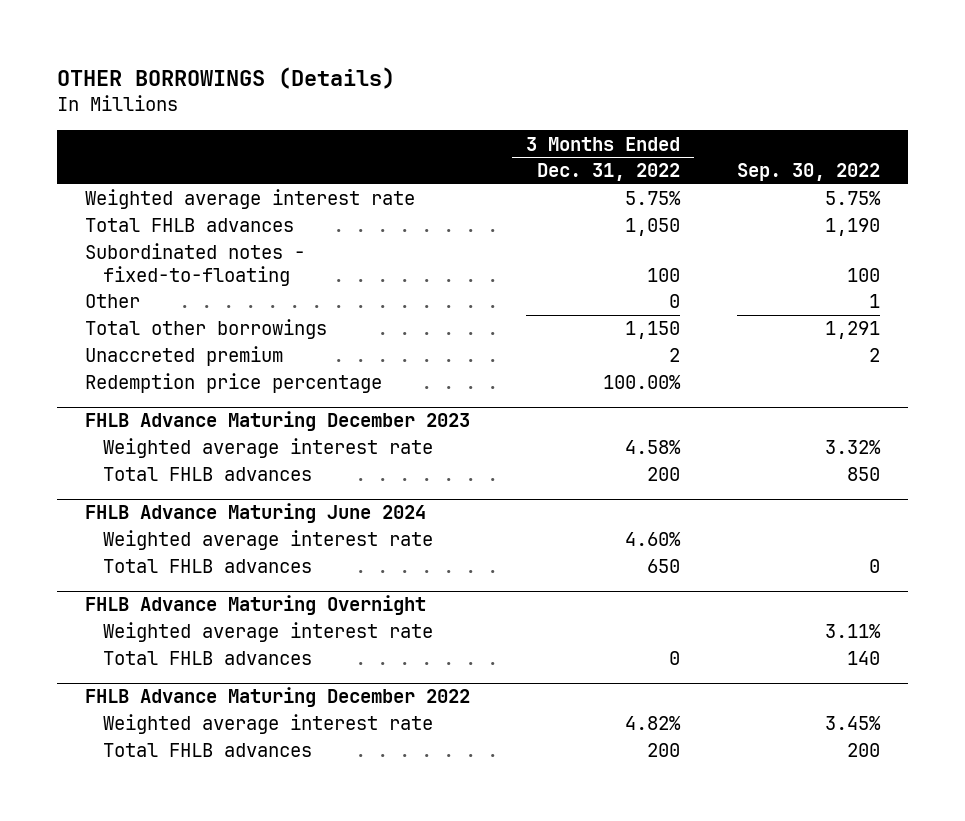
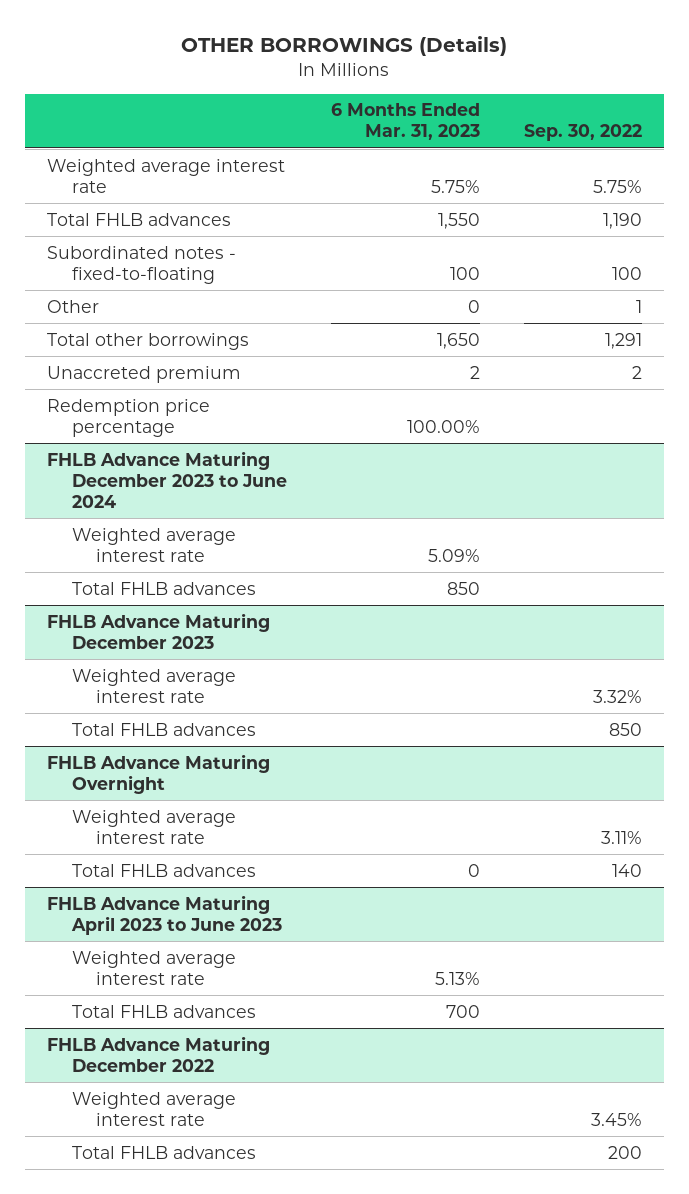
- | 3 Months Ended Dec. 31, 2022 | Sep. 30, 2022
+ | 6 Months Ended Mar. 31, 2023 | Sep. 30, 2022
+ FHLB Advance Maturing December 2023 to June 2024
+ Weighted average interest rate | 5.09% |
+ Total FHLB advances | 850 |
- FHLB Advance Maturing June 2024
- Weighted average interest rate | 4.60% |
- Total FHLB advances | 650 | 0
+ FHLB Advance Maturing April 2023 to June 2023
+ Weighted average interest rate | 5.13% |
+ Total FHLB advances | 700 |

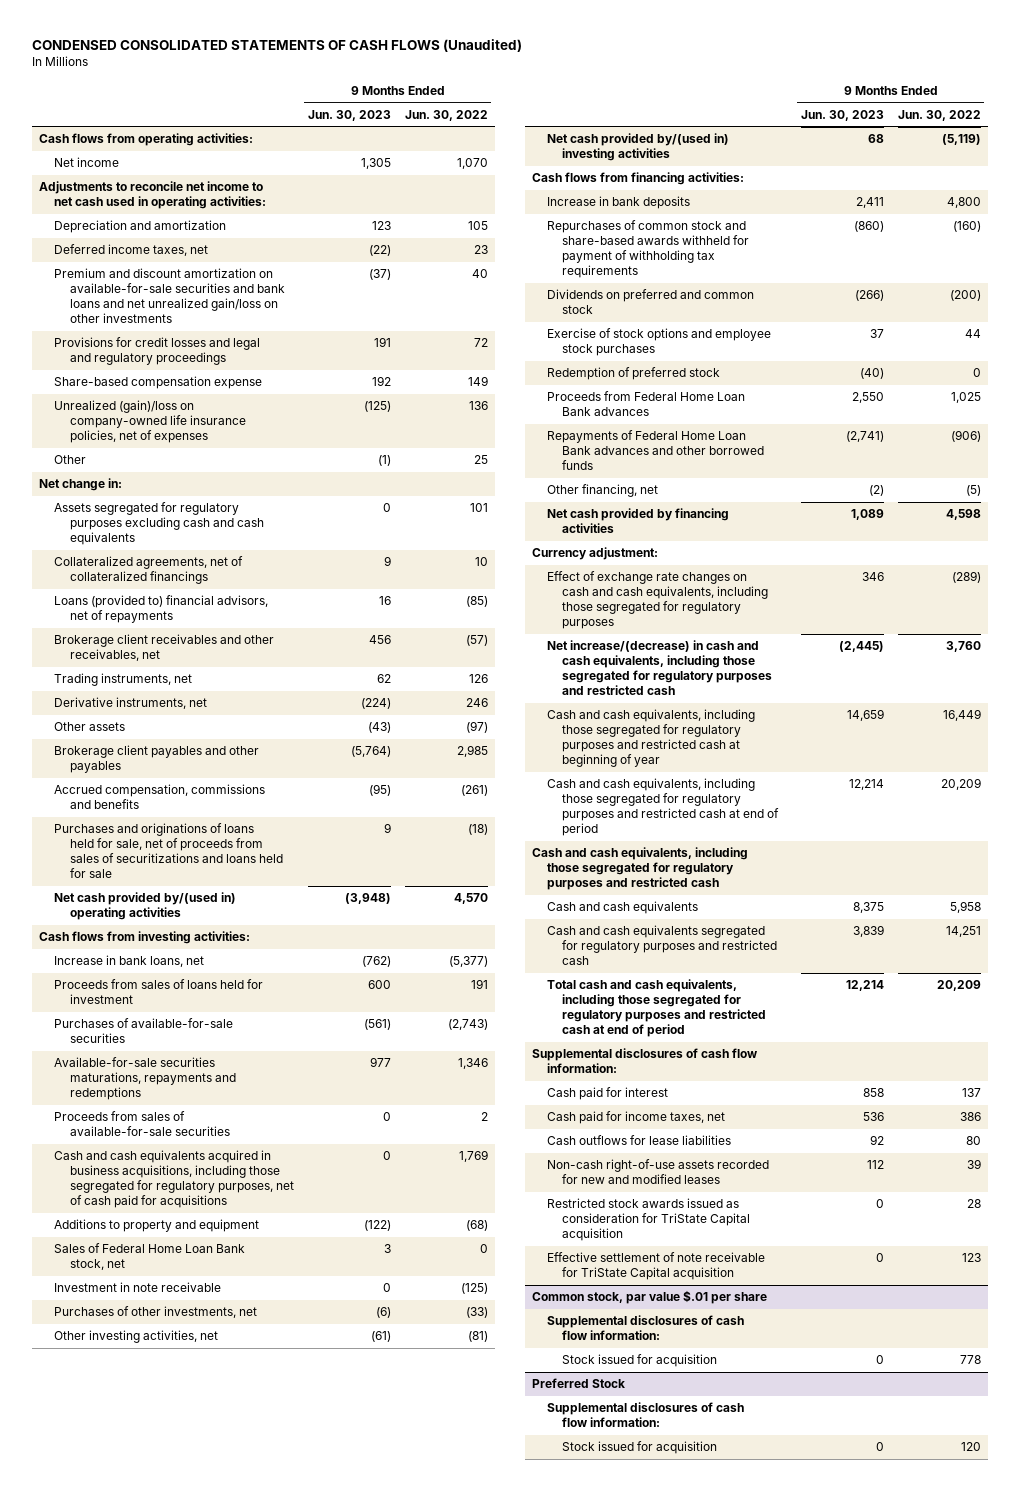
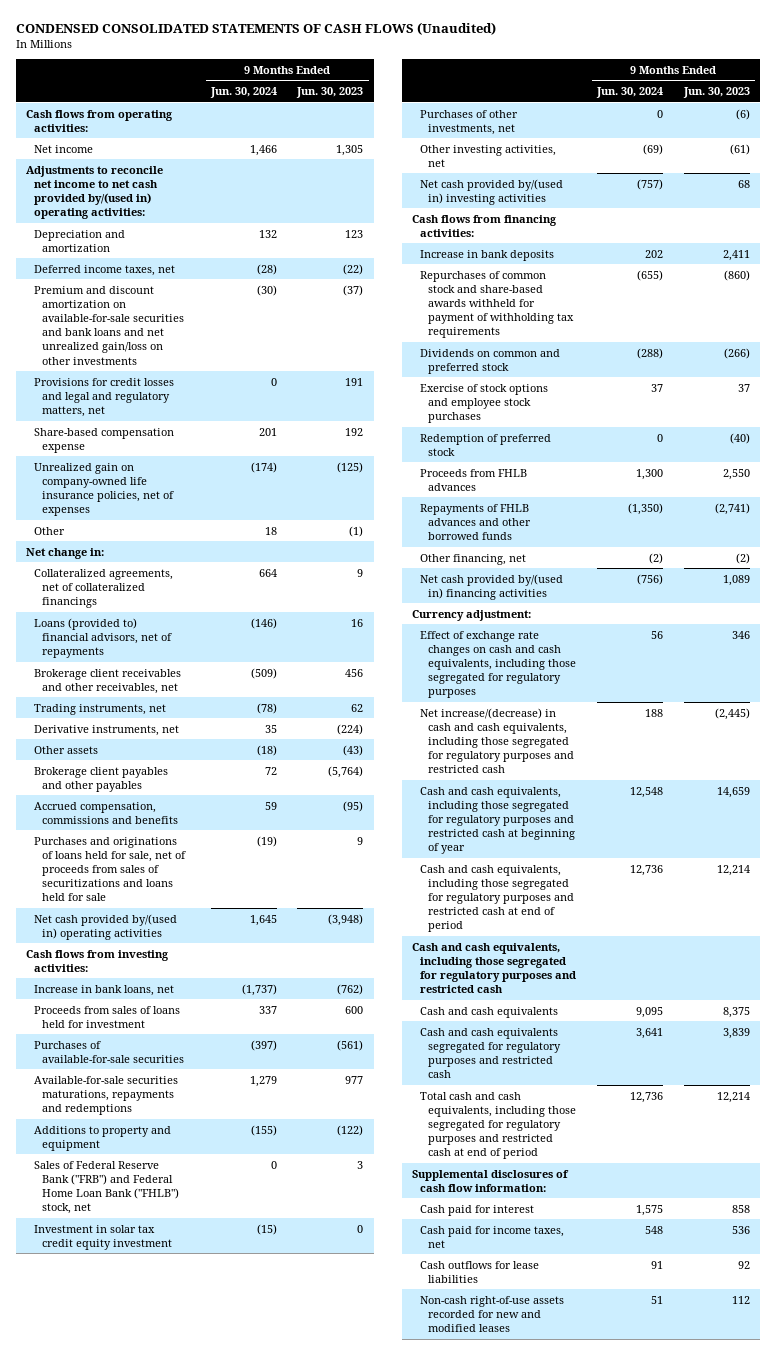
- | 9 Months Ended Jun. 30, 2023 | 9 Months Ended Jun. 30, 2022
+ | 9 Months Ended Jun. 30, 2024 | 9 Months Ended Jun. 30, 2023
- Adjustments to reconcile net income to net cash used in operating activities:
+ Adjustments to reconcile net income to net cash provided by/(used in) operating activities:
- Provisions for credit losses and legal and regulatory proceedings | 191 | 72
+ Provisions for credit losses and legal and regulatory matters, net | 0 | 191
- Unrealized (gain)/loss on company-owned life insurance policies, net of expenses | (125) | 136
+ Unrealized gain on company-owned life insurance policies, net of expenses | (174) | (125)
- Assets segregated for regulatory purposes excluding cash and cash equivalents | 0 | 101
- Proceeds from sales of available-for-sale securities | 0 | 2
- Cash and cash equivalents acquired in business acquisitions, including those segregated for regulatory purposes, net of cash paid for acquisitions | 0 | 1,769
- Sales of Federal Home Loan Bank stock, net | 3 | 0
- Investment in note receivable | 0 | (125)
+ Sales of Federal Reserve Bank ("FRB") and Federal Home Loan Bank ("FHLB") stock, net | 0 | 3
+ Investment in solar tax credit equity investment | (15) | 0
- Dividends on preferred and common stock | (266) | (200)
+ Dividends on common and preferred stock | (288) | (266)
- Proceeds from Federal Home Loan Bank advances | 2,550 | 1,025
- Repayments of Federal Home Loan Bank advances and other borrowed funds | (2,741) | (906)
+ Proceeds from FHLB advances | 1,300 | 2,550
+ Repayments of FHLB advances and other borrowed funds | (1,350) | (2,741)
- Net cash provided by financing activities | 1,089 | 4,598
+ Net cash provided by/(used in) financing activities | (756) | 1,089
- Restricted stock awards issued as consideration for TriState Capital acquisition | 0 | 28
- Effective settlement of note receivable for TriState Capital acquisition | 0 | 123
- Common stock, par value $.01 per share
- Supplemental disclosures of cash flow information:
- Stock issued for acquisition | 0 | 778
- Preferred Stock
- Supplemental disclosures of cash flow information:
- Stock issued for acquisition | 0 | 120

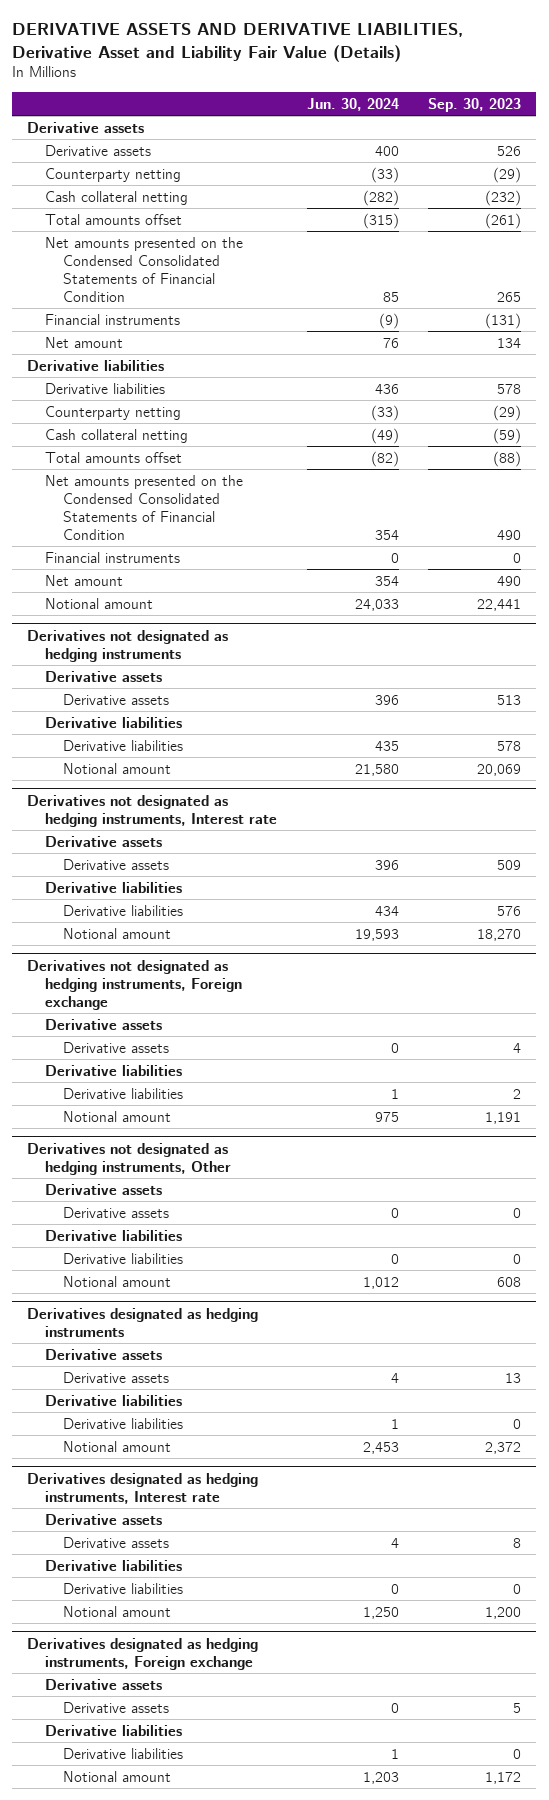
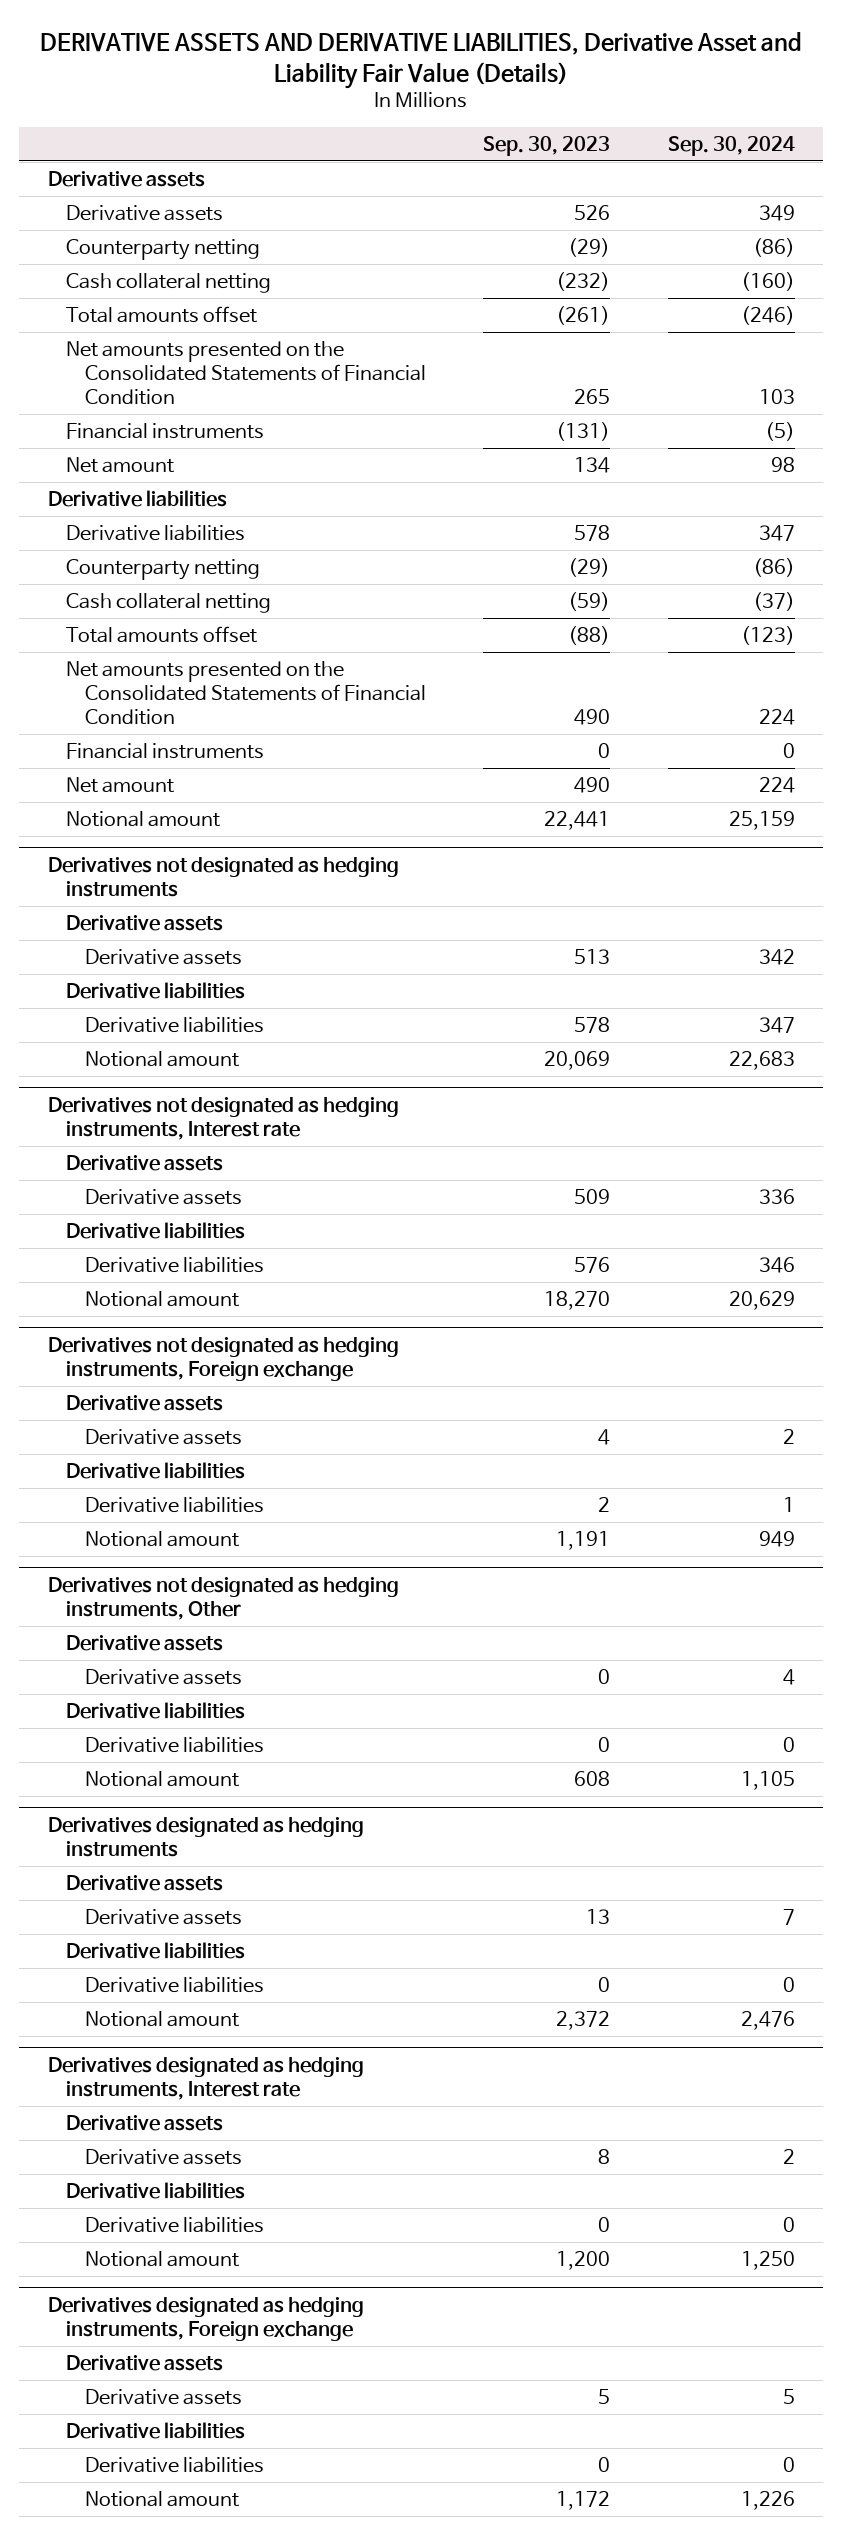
- | Jun. 30, 2024 | Sep. 30, 2023
+ | Sep. 30, 2023 | Sep. 30, 2024
- Net amounts presented on the Condensed Consolidated Statements of Financial Condition | 85 | 265
+ Net amounts presented on the Consolidated Statements of Financial Condition | 265 | 103
- Net amounts presented on the Condensed Consolidated Statements of Financial Condition | 354 | 490
+ Net amounts presented on the Consolidated Statements of Financial Condition | 490 | 224

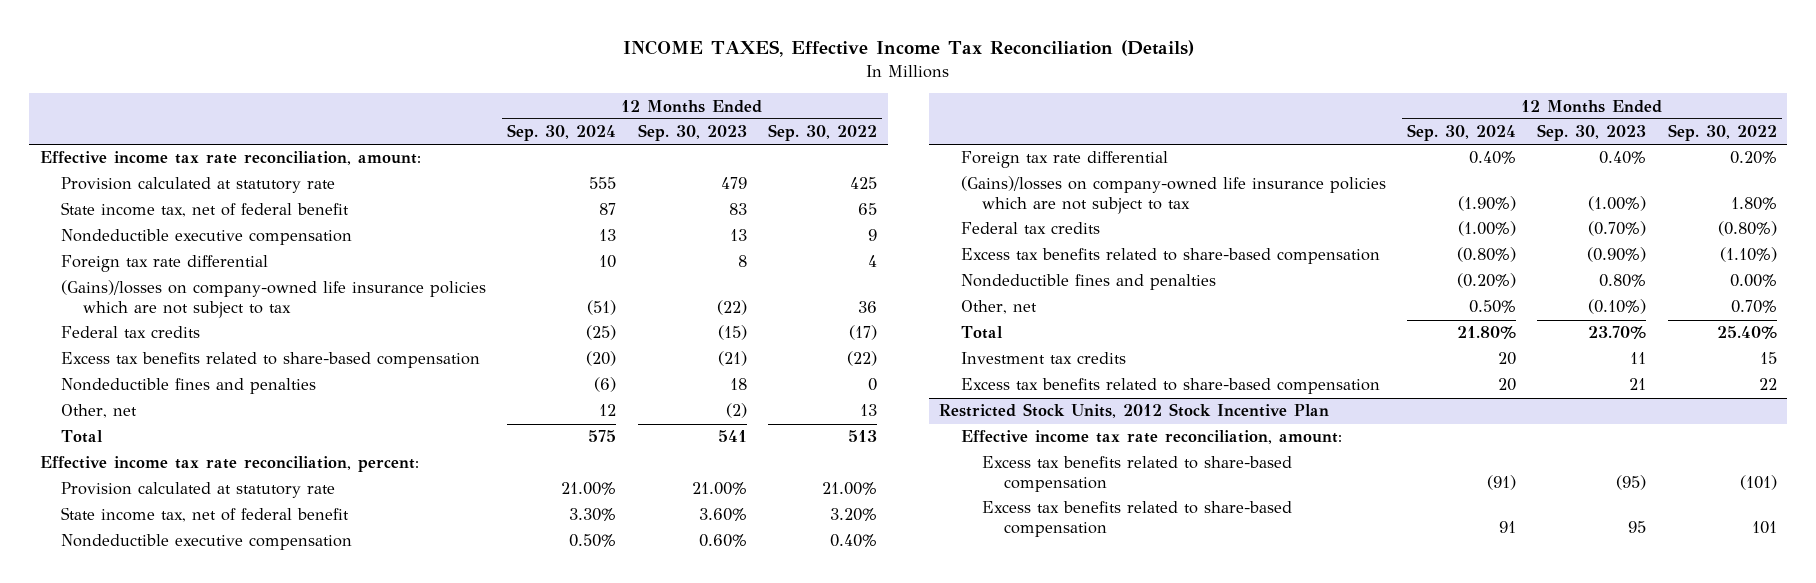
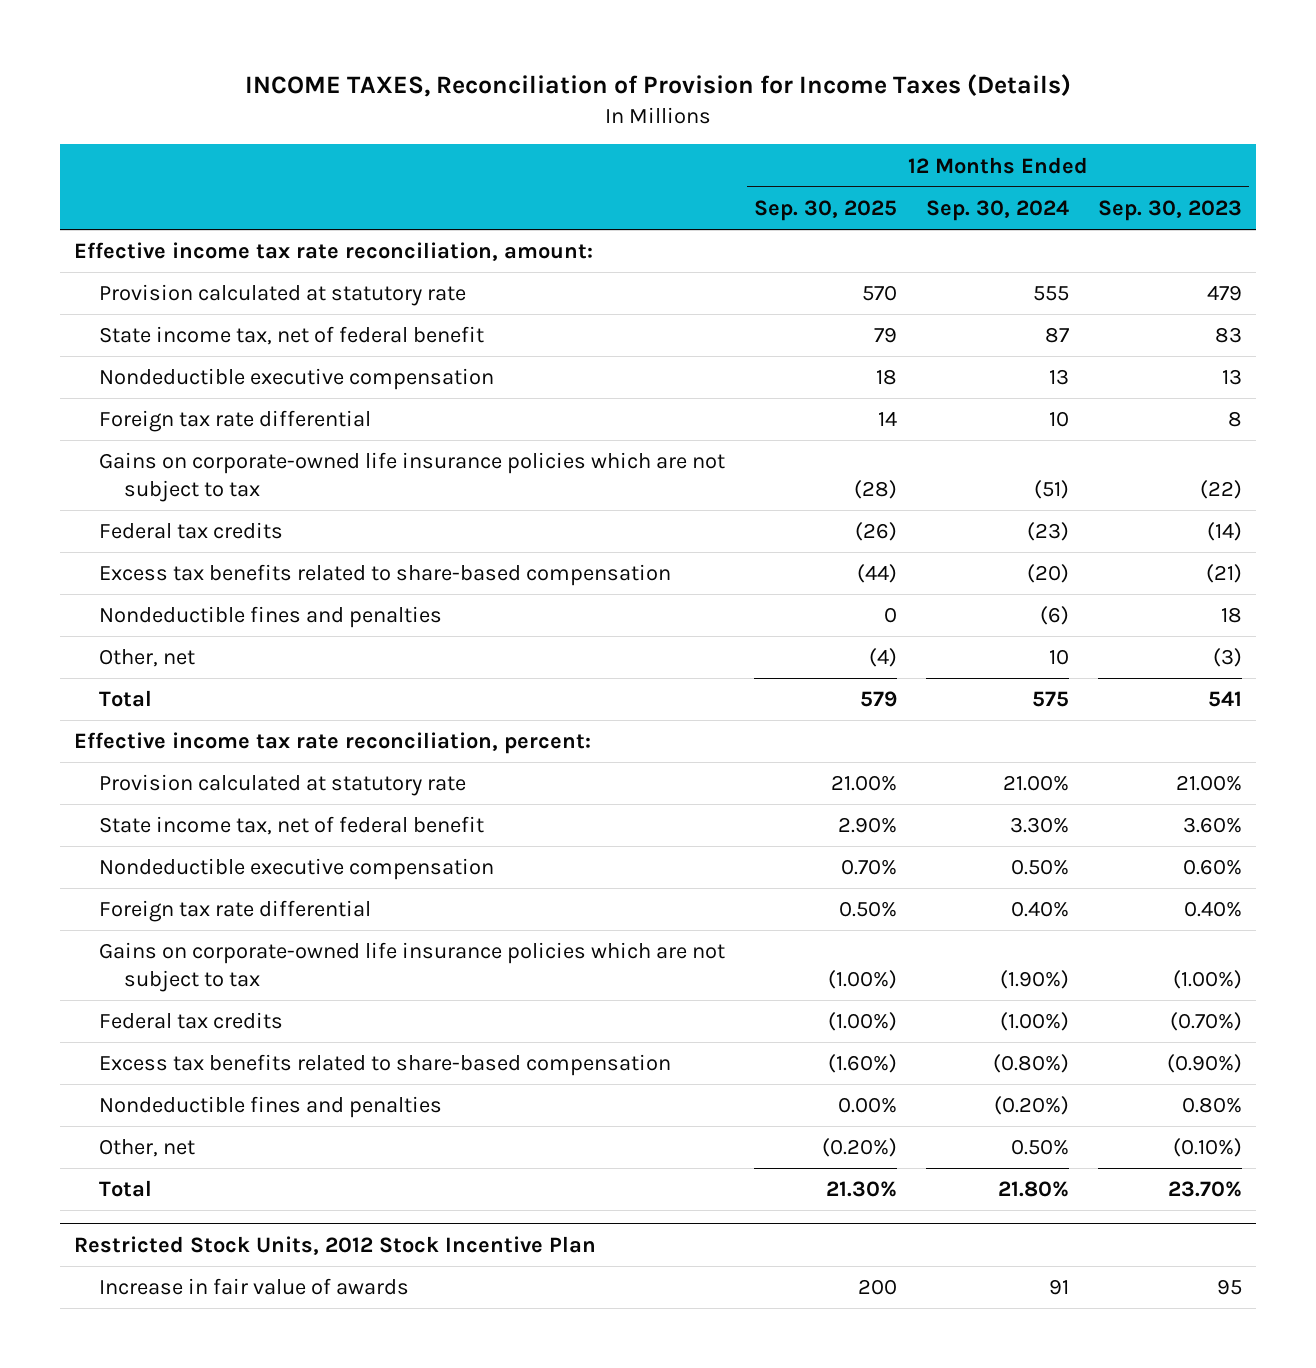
- INCOME TAXES, Effective Income Tax Reconciliation (Details)
+ INCOME TAXES, Reconciliation of Provision for Income Taxes (Details)
- | 12 Months Ended Sep. 30, 2024 | 12 Months Ended Sep. 30, 2023 | 12 Months Ended Sep. 30, 2022
+ | 12 Months Ended Sep. 30, 2025 | 12 Months Ended Sep. 30, 2024 | 12 Months Ended Sep. 30, 2023
- (Gains)/losses on company-owned life insurance policies which are not subject to tax | (51) | (22) | 36
- Federal tax credits | (25) | (15) | (17)
+ Gains on corporate-owned life insurance policies which are not subject to tax | (28) | (51) | (22)
+ Federal tax credits | (26) | (23) | (14)
- Other, net | 12 | (2) | 13
+ Other, net | (4) | 10 | (3)
- (Gains)/losses on company-owned life insurance policies which are not subject to tax | (1.90%) | (1.00%) | 1.80%
+ Gains on corporate-owned life insurance policies which are not subject to tax | (1.00%) | (1.90%) | (1.00%)
- Investment tax credits | 20 | 11 | 15
- Excess tax benefits related to share-based compensation | 20 | 21 | 22
@ Restricted Stock Units, 2012 Stock Incentive Plan
- Effective income tax rate reconciliation, amount:
- Excess tax benefits related to share-based compensation | (91) | (95) | (101)
- Excess tax benefits related to share-based compensation | 91 | 95 | 101
+ Increase in fair value of awards | 200 | 91 | 95

